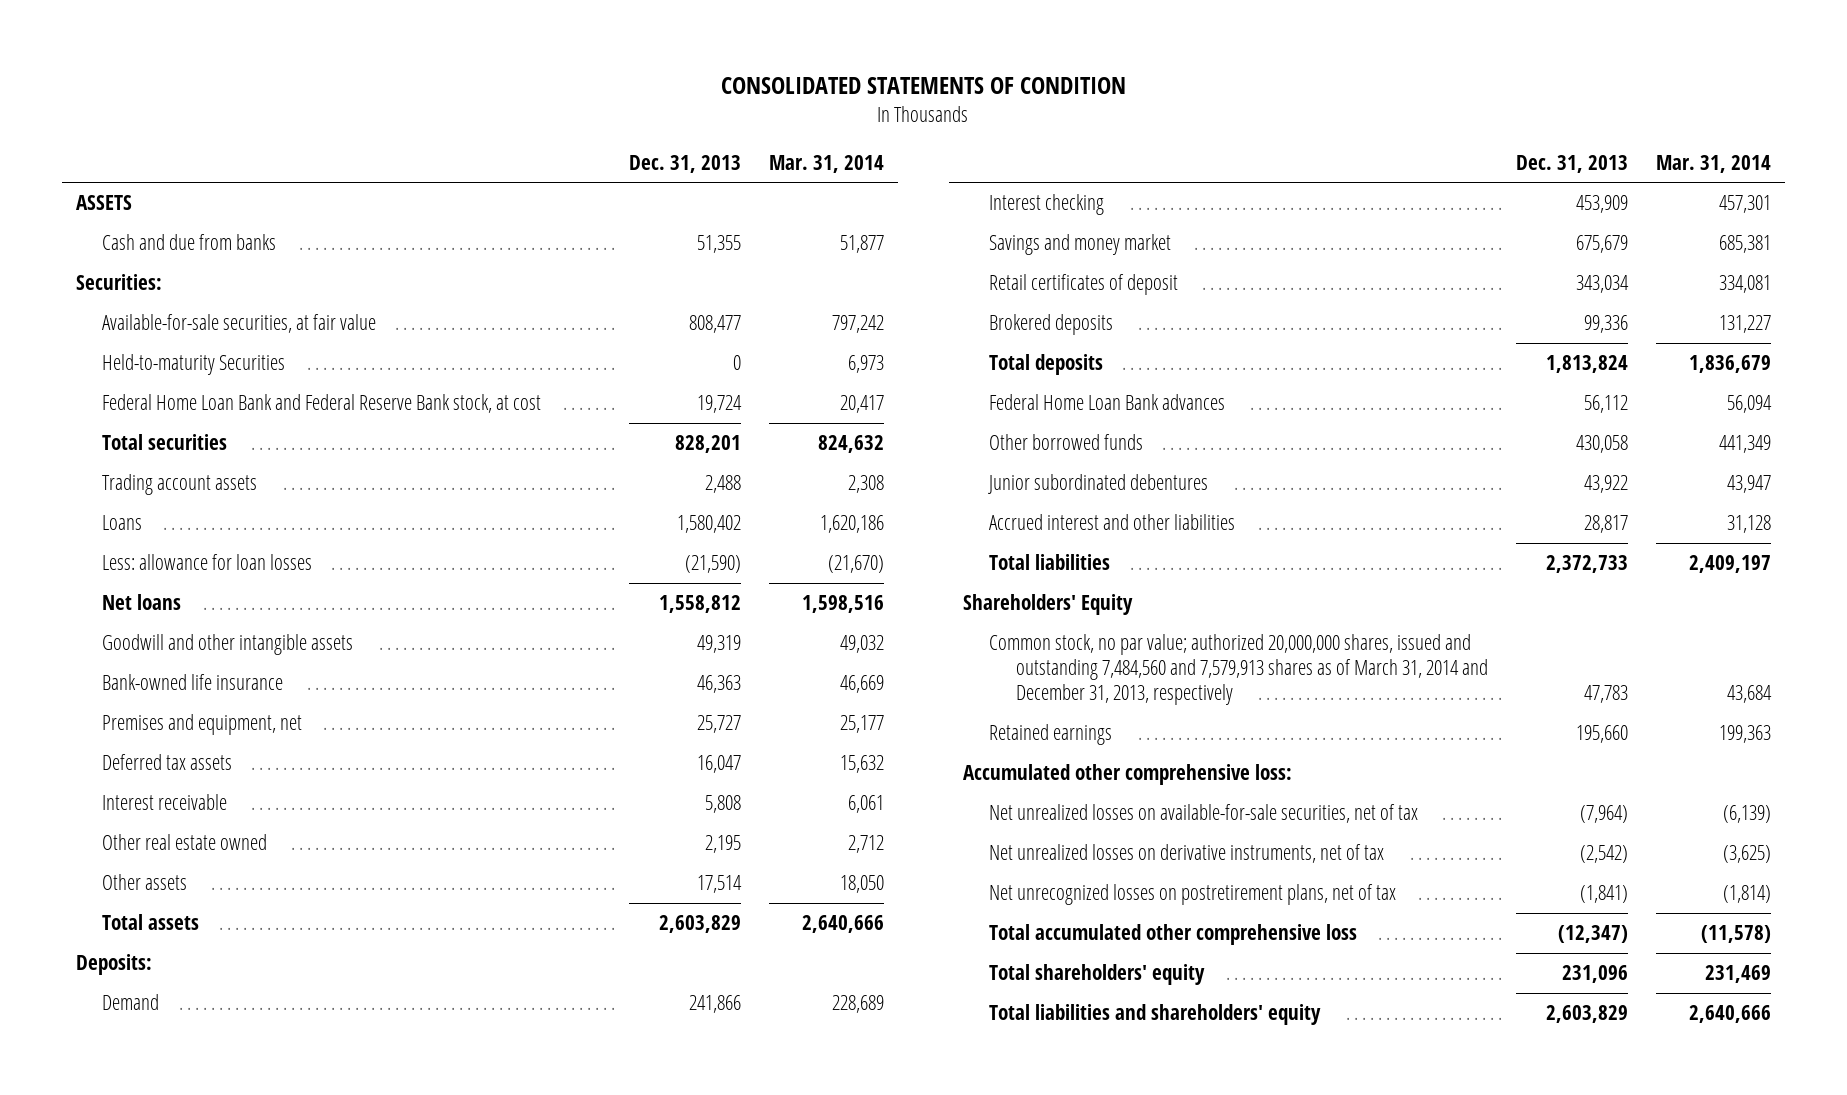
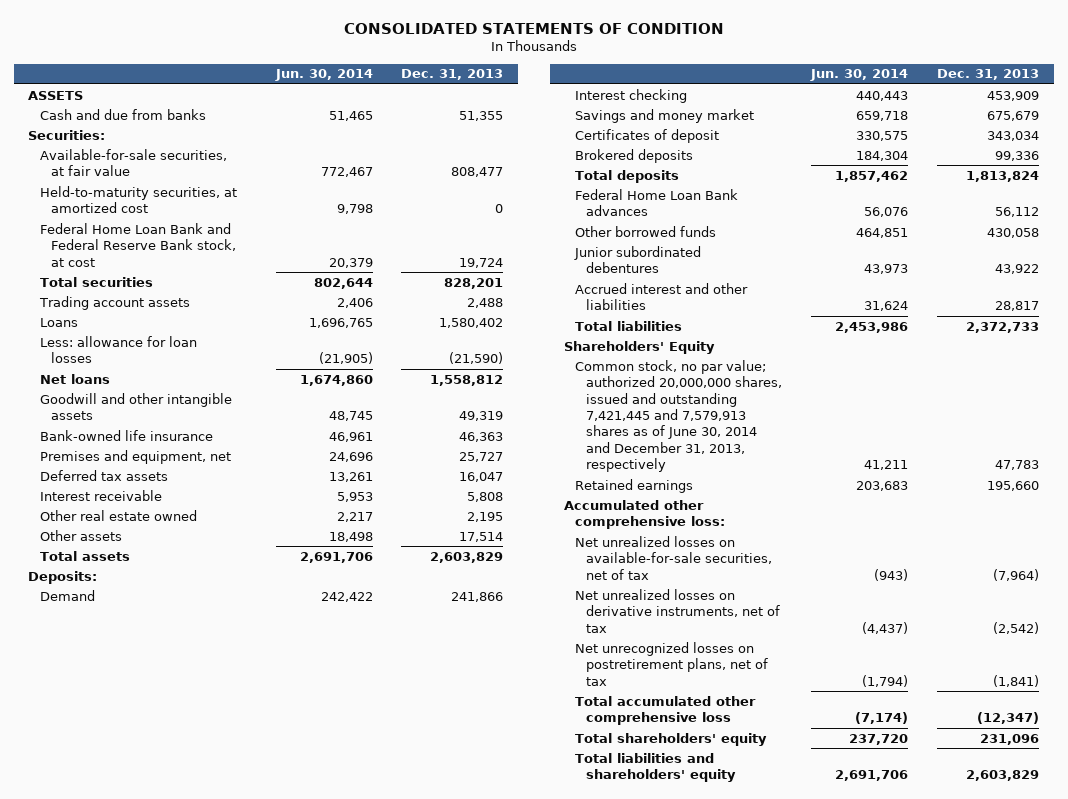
- | Dec. 31, 2013 | Mar. 31, 2014
+ | Jun. 30, 2014 | Dec. 31, 2013
- Held-to-maturity Securities | 0 | 6,973
+ Held-to-maturity securities, at amortized cost | 9,798 | 0
- Retail certificates of deposit | 343,034 | 334,081
+ Certificates of deposit | 330,575 | 343,034
- Common stock, no par value; authorized 20,000,000 shares, issued and outstanding 7,484,560 and 7,579,913 shares as of March 31, 2014 and December 31, 2013, respectively | 47,783 | 43,684
+ Common stock, no par value; authorized 20,000,000 shares, issued and outstanding 7,421,445 and 7,579,913 shares as of June 30, 2014 and December 31, 2013, respectively | 41,211 | 47,783

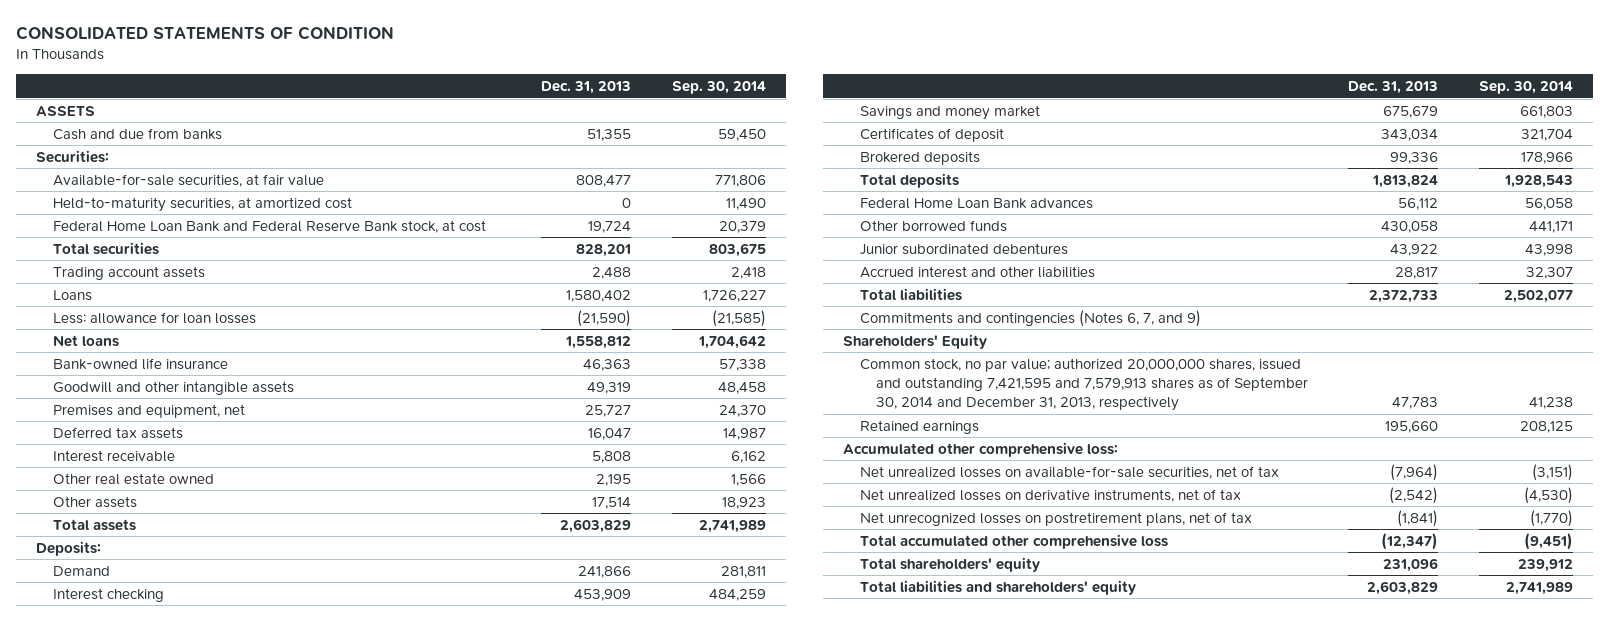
- | Jun. 30, 2014 | Dec. 31, 2013
+ | Dec. 31, 2013 | Sep. 30, 2014
moved down: Goodwill and other intangible assets | 49,319 | 48,458
+ Commitments and contingencies (Notes 6, 7, and 9)
- Common stock, no par value; authorized 20,000,000 shares, issued and outstanding 7,421,445 and 7,579,913 shares as of June 30, 2014 and December 31, 2013, respectively | 41,211 | 47,783
+ Common stock, no par value; authorized 20,000,000 shares, issued and outstanding 7,421,595 and 7,579,913 shares as of September 30, 2014 and December 31, 2013, respectively | 47,783 | 41,238

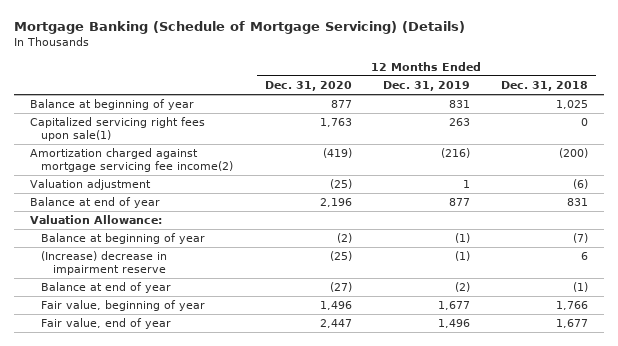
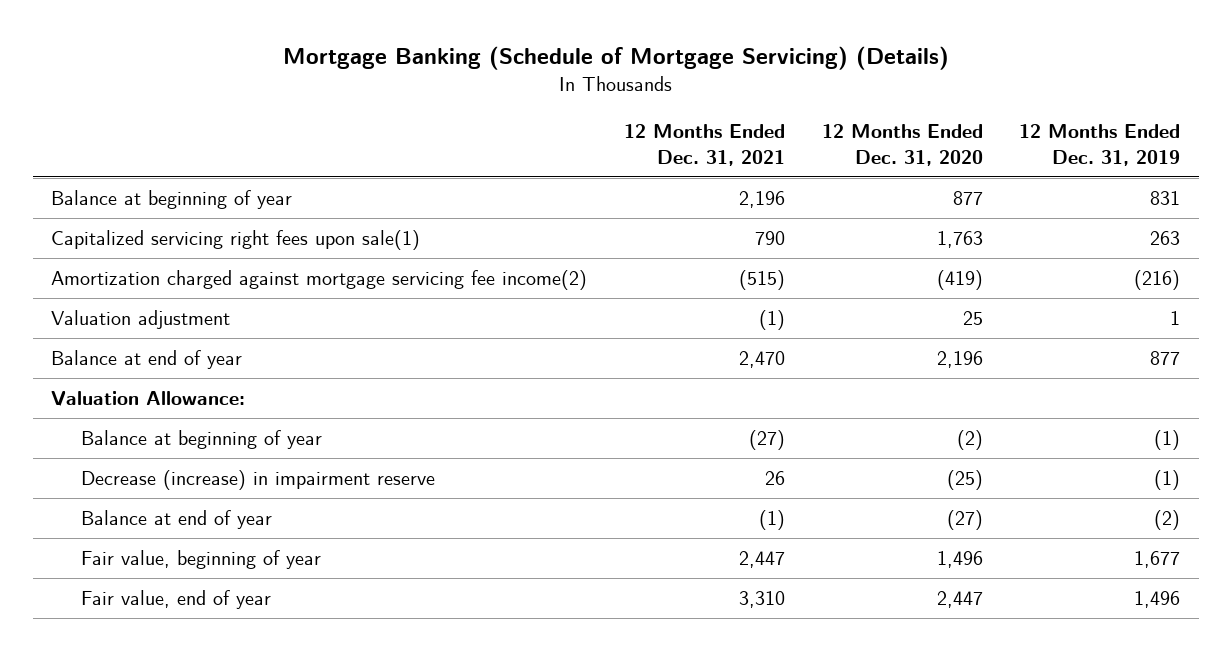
- | 12 Months Ended Dec. 31, 2020 | 12 Months Ended Dec. 31, 2019 | 12 Months Ended Dec. 31, 2018
+ | 12 Months Ended Dec. 31, 2021 | 12 Months Ended Dec. 31, 2020 | 12 Months Ended Dec. 31, 2019
- Valuation adjustment | (25) | 1 | (6)
+ Valuation adjustment | (1) | 25 | 1
- (Increase) decrease in impairment reserve | (25) | (1) | 6
+ Decrease (increase) in impairment reserve | 26 | (25) | (1)

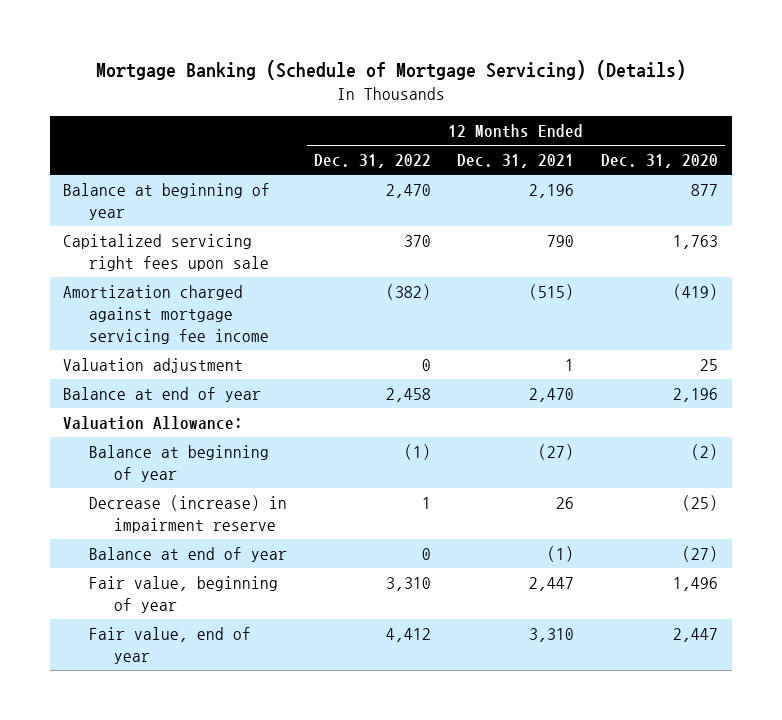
- | 12 Months Ended Dec. 31, 2021 | 12 Months Ended Dec. 31, 2020 | 12 Months Ended Dec. 31, 2019
+ | 12 Months Ended Dec. 31, 2022 | 12 Months Ended Dec. 31, 2021 | 12 Months Ended Dec. 31, 2020
- Capitalized servicing right fees upon sale(1) | 790 | 1,763 | 263
- Amortization charged against mortgage servicing fee income(2) | (515) | (419) | (216)
- Valuation adjustment | (1) | 25 | 1
+ Capitalized servicing right fees upon sale | 370 | 790 | 1,763
+ Amortization charged against mortgage servicing fee income | (382) | (515) | (419)
+ Valuation adjustment | 0 | 1 | 25

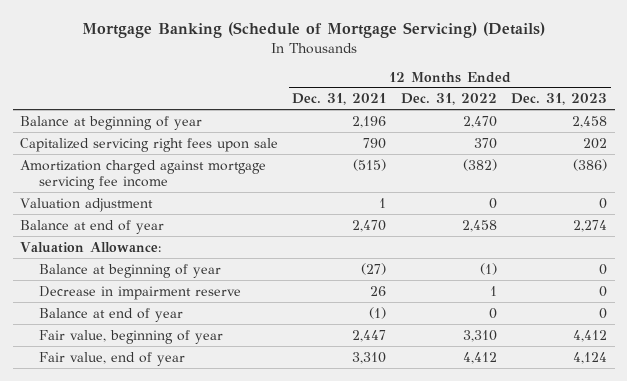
- | 12 Months Ended Dec. 31, 2022 | 12 Months Ended Dec. 31, 2021 | 12 Months Ended Dec. 31, 2020
+ | 12 Months Ended Dec. 31, 2021 | 12 Months Ended Dec. 31, 2022 | 12 Months Ended Dec. 31, 2023
- Decrease (increase) in impairment reserve | 1 | 26 | (25)
+ Decrease in impairment reserve | 26 | 1 | 0

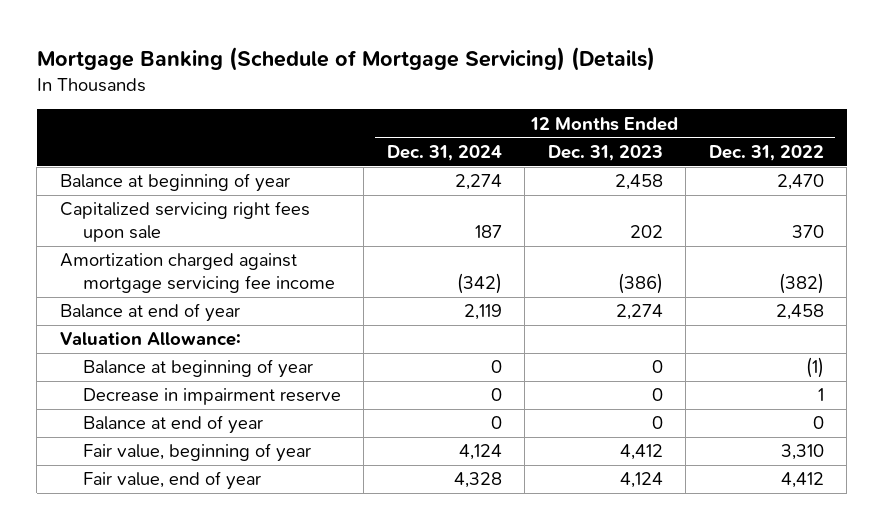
- | 12 Months Ended Dec. 31, 2021 | 12 Months Ended Dec. 31, 2022 | 12 Months Ended Dec. 31, 2023
+ | 12 Months Ended Dec. 31, 2024 | 12 Months Ended Dec. 31, 2023 | 12 Months Ended Dec. 31, 2022
- Valuation adjustment | 1 | 0 | 0

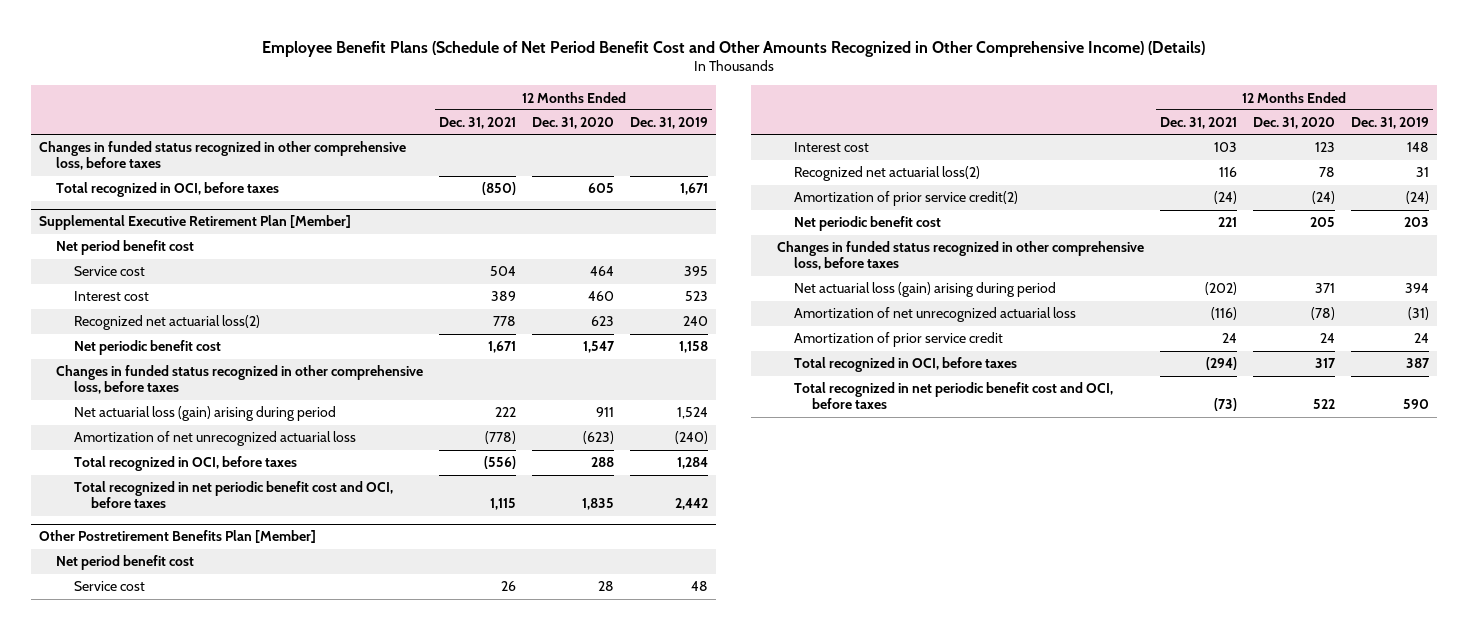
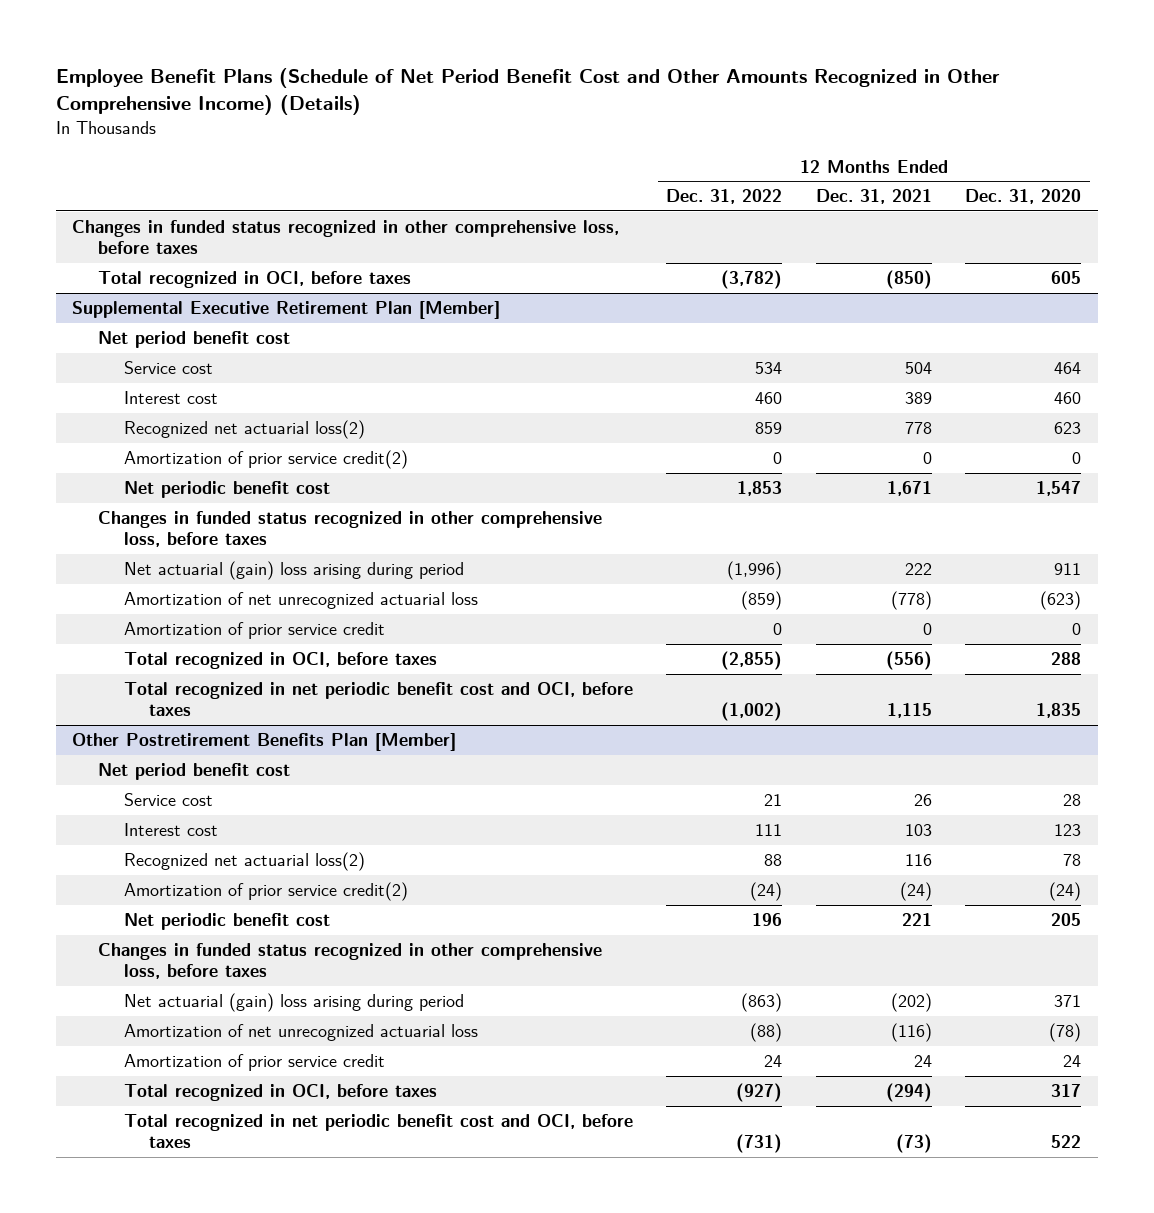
- | 12 Months Ended Dec. 31, 2021 | 12 Months Ended Dec. 31, 2020 | 12 Months Ended Dec. 31, 2019
+ | 12 Months Ended Dec. 31, 2022 | 12 Months Ended Dec. 31, 2021 | 12 Months Ended Dec. 31, 2020
@ Supplemental Executive Retirement Plan [Member]
+ Amortization of prior service credit(2) | 0 | 0 | 0
- Net actuarial loss (gain) arising during period | 222 | 911 | 1,524
+ Net actuarial (gain) loss arising during period | (1,996) | 222 | 911
+ Amortization of prior service credit | 0 | 0 | 0
@ Other Postretirement Benefits Plan [Member]
- Net actuarial loss (gain) arising during period | (202) | 371 | 394
+ Net actuarial (gain) loss arising during period | (863) | (202) | 371

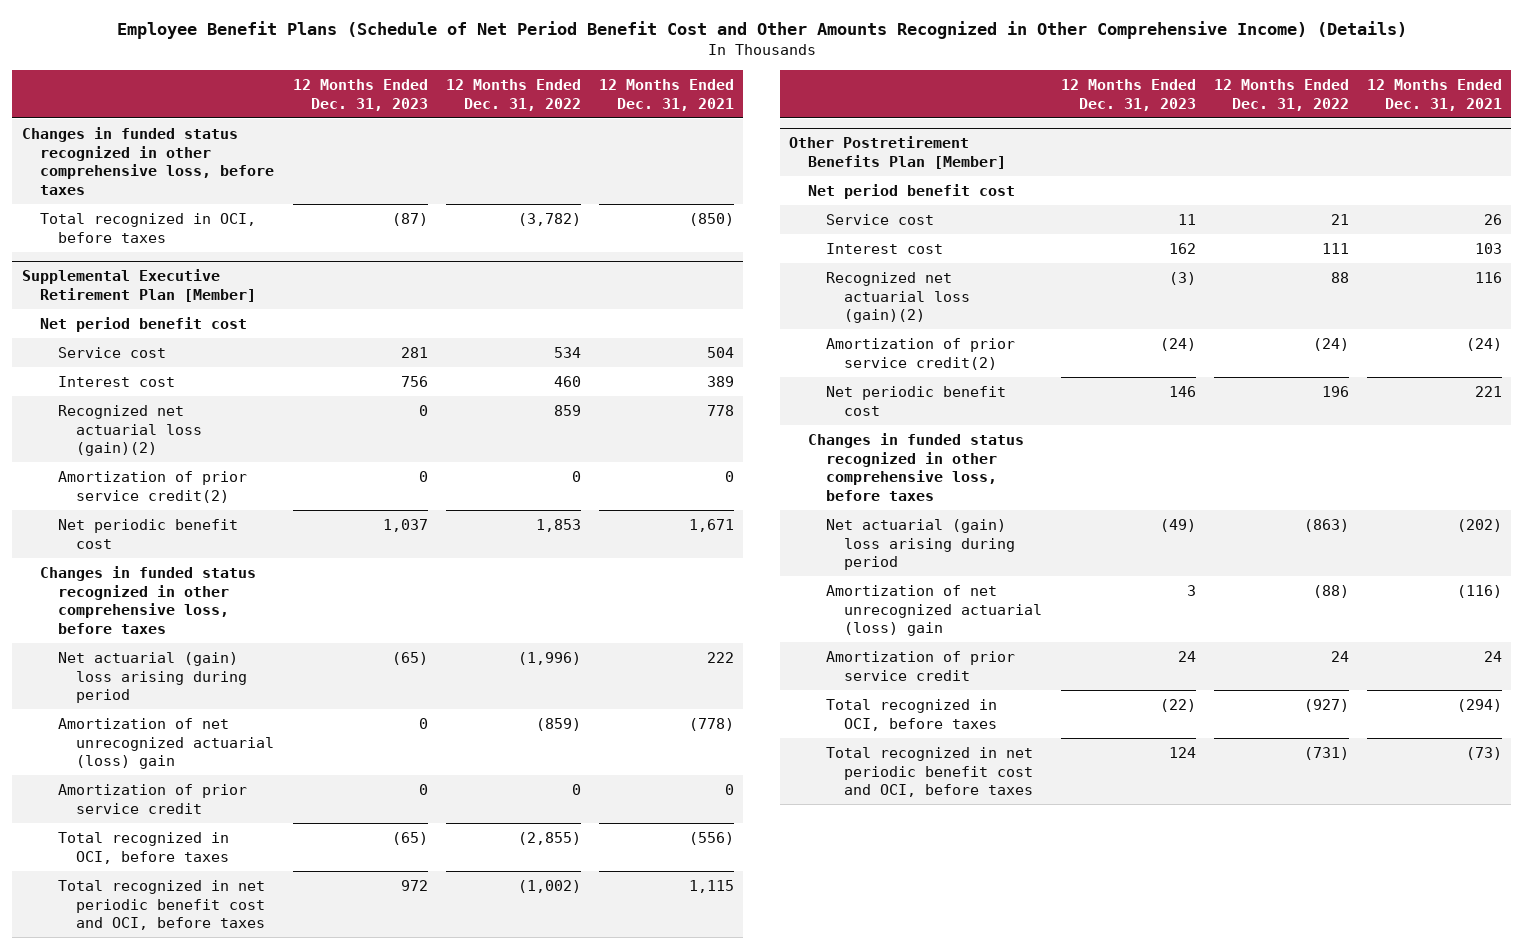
- | 12 Months Ended Dec. 31, 2022 | 12 Months Ended Dec. 31, 2021 | 12 Months Ended Dec. 31, 2020
+ | 12 Months Ended Dec. 31, 2023 | 12 Months Ended Dec. 31, 2022 | 12 Months Ended Dec. 31, 2021
@ Supplemental Executive Retirement Plan [Member]
- Recognized net actuarial loss(2) | 859 | 778 | 623
+ Recognized net actuarial loss (gain)(2) | 0 | 859 | 778
- Amortization of net unrecognized actuarial loss | (859) | (778) | (623)
+ Amortization of net unrecognized actuarial (loss) gain | 0 | (859) | (778)
@ Other Postretirement Benefits Plan [Member]
- Recognized net actuarial loss(2) | 88 | 116 | 78
+ Recognized net actuarial loss (gain)(2) | (3) | 88 | 116
- Amortization of net unrecognized actuarial loss | (88) | (116) | (78)
+ Amortization of net unrecognized actuarial (loss) gain | 3 | (88) | (116)

